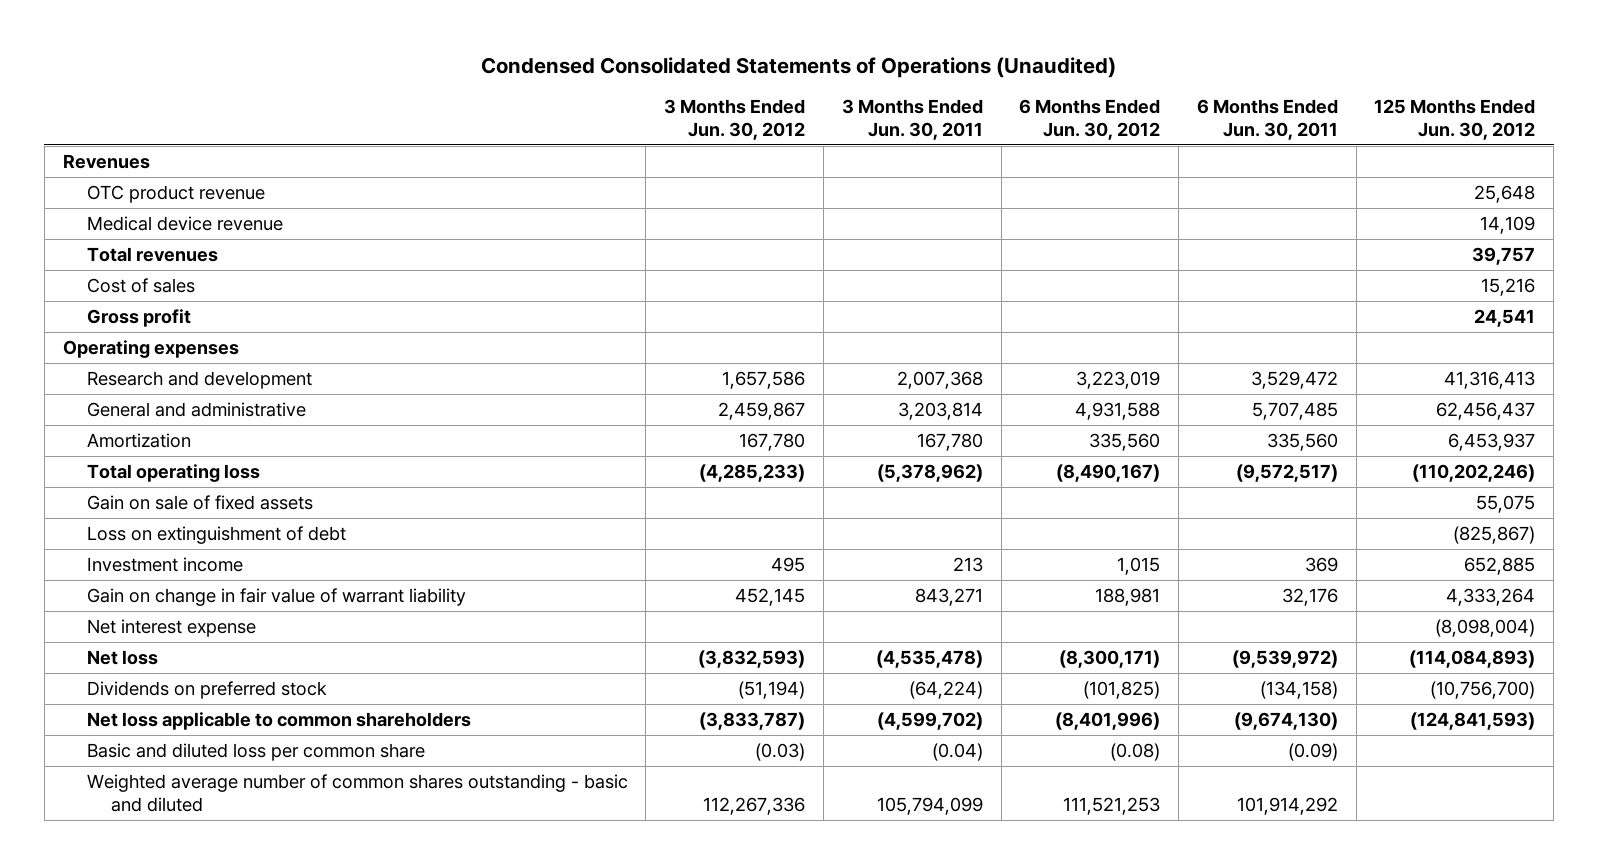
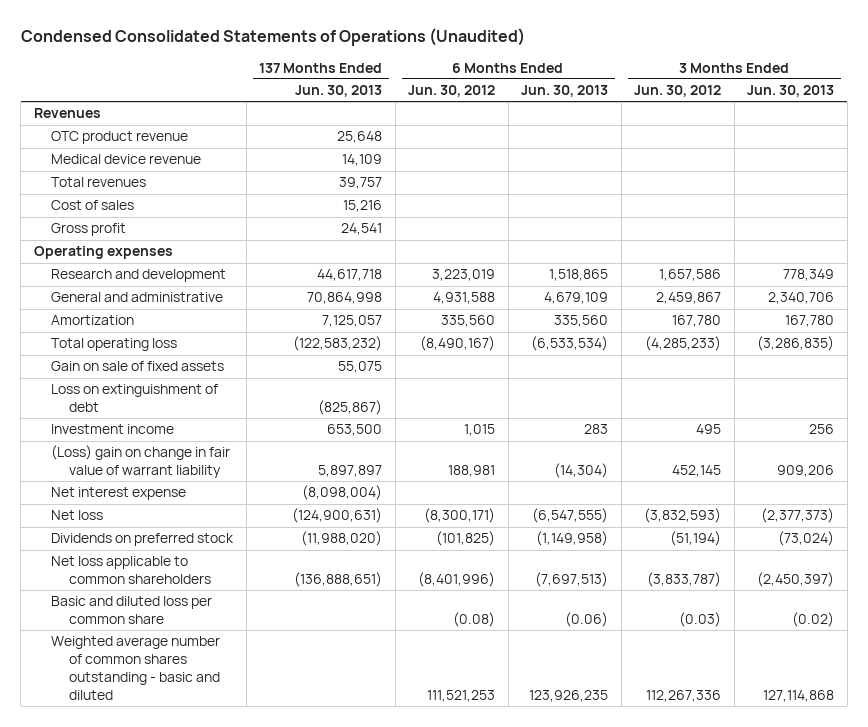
- | 3 Months Ended Jun. 30, 2012 | 3 Months Ended Jun. 30, 2011 | 6 Months Ended Jun. 30, 2012 | 6 Months Ended Jun. 30, 2011 | 125 Months Ended Jun. 30, 2012
+ | 137 Months Ended Jun. 30, 2013 | 6 Months Ended Jun. 30, 2012 | 6 Months Ended Jun. 30, 2013 | 3 Months Ended Jun. 30, 2012 | 3 Months Ended Jun. 30, 2013
- Gain on change in fair value of warrant liability | 452,145 | 843,271 | 188,981 | 32,176 | 4,333,264
+ (Loss) gain on change in fair value of warrant liability | 5,897,897 | 188,981 | (14,304) | 452,145 | 909,206

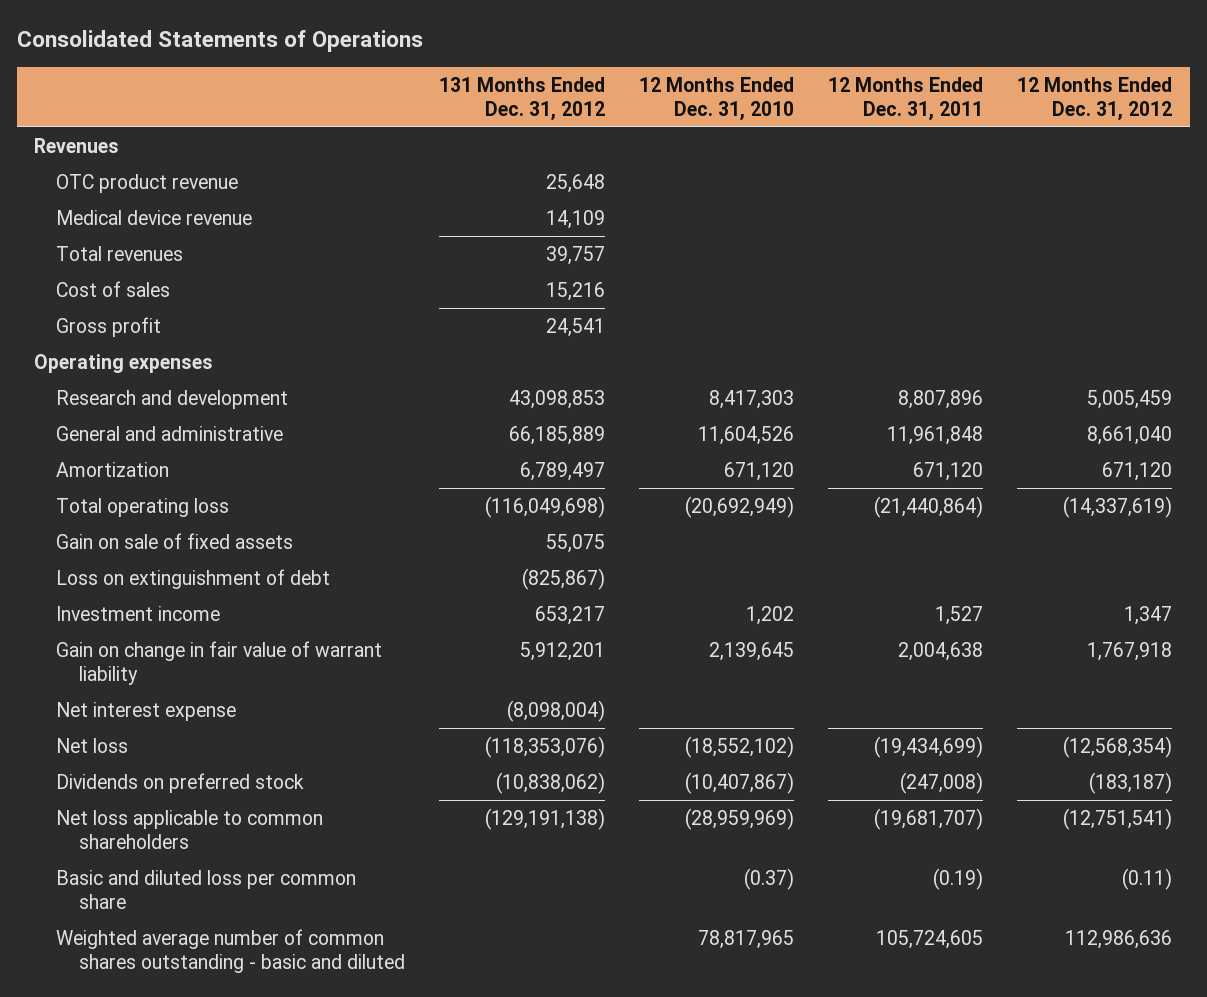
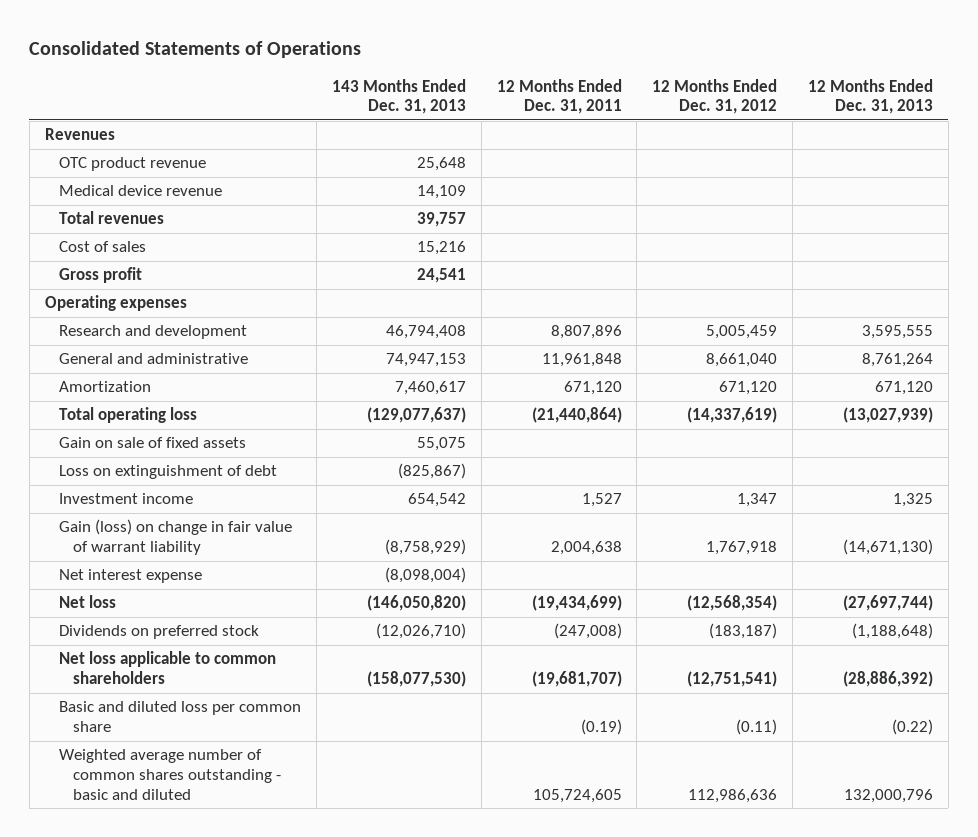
- | 131 Months Ended Dec. 31, 2012 | 12 Months Ended Dec. 31, 2010 | 12 Months Ended Dec. 31, 2011 | 12 Months Ended Dec. 31, 2012
+ | 143 Months Ended Dec. 31, 2013 | 12 Months Ended Dec. 31, 2011 | 12 Months Ended Dec. 31, 2012 | 12 Months Ended Dec. 31, 2013
- Gain on change in fair value of warrant liability | 5,912,201 | 2,139,645 | 2,004,638 | 1,767,918
+ Gain (loss) on change in fair value of warrant liability | (8,758,929) | 2,004,638 | 1,767,918 | (14,671,130)

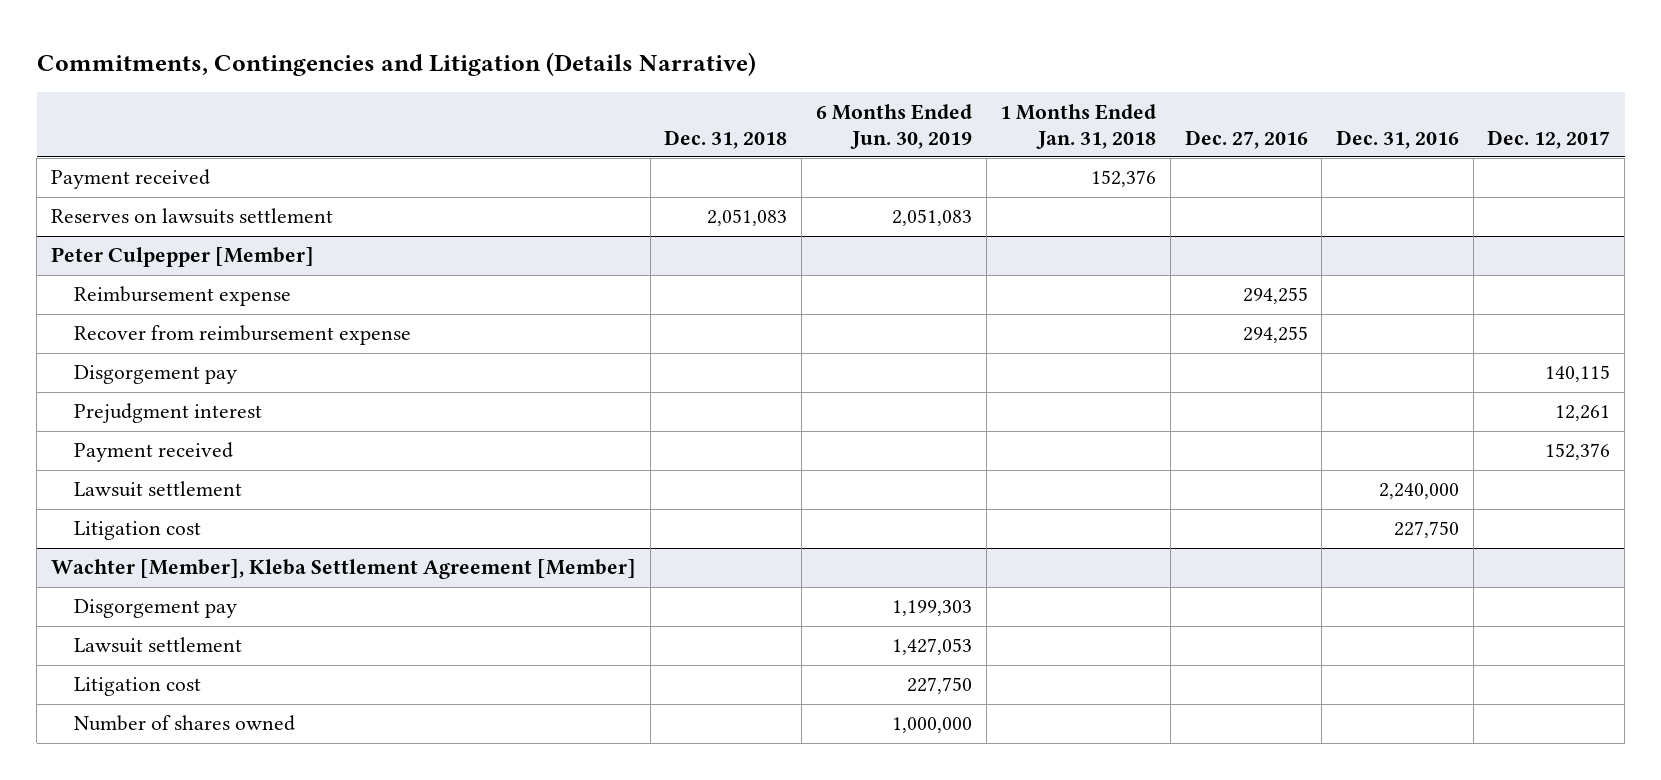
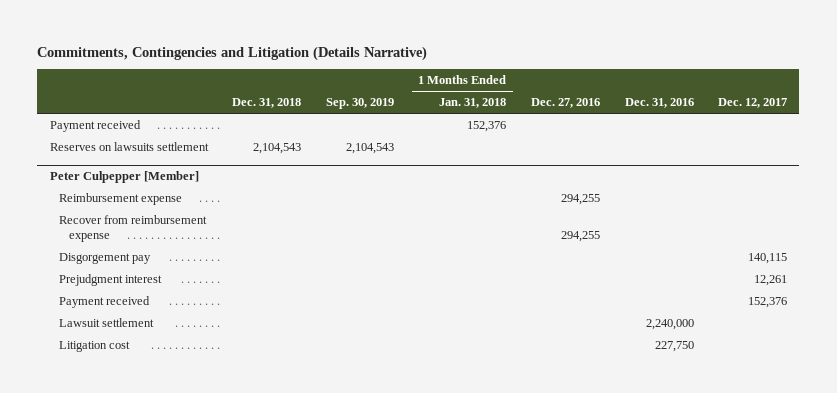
- | Dec. 31, 2018 | 6 Months Ended Jun. 30, 2019 | 1 Months Ended Jan. 31, 2018 | Dec. 27, 2016 | Dec. 31, 2016 | Dec. 12, 2017
+ | Dec. 31, 2018 | Sep. 30, 2019 | 1 Months Ended Jan. 31, 2018 | Dec. 27, 2016 | Dec. 31, 2016 | Dec. 12, 2017
- Reserves on lawsuits settlement | 2,051,083 | 2,051,083 | | | |
+ Reserves on lawsuits settlement | 2,104,543 | 2,104,543 | | | |
- Wachter [Member], Kleba Settlement Agreement [Member]
- Disgorgement pay | | 1,199,303 | | | |
- Lawsuit settlement | | 1,427,053 | | | |
- Litigation cost | | 227,750 | | | |
- Number of shares owned | | 1,000,000 | | | |

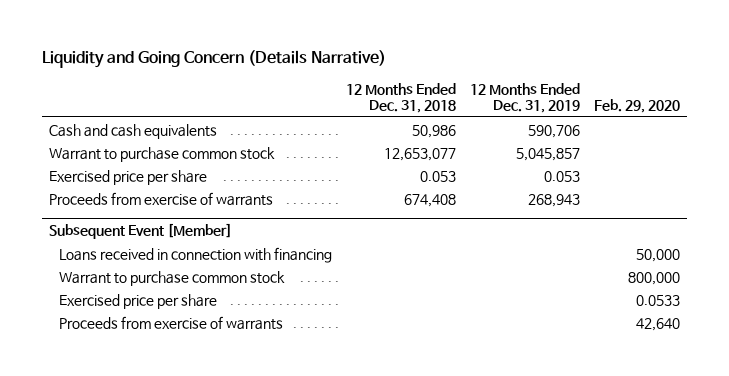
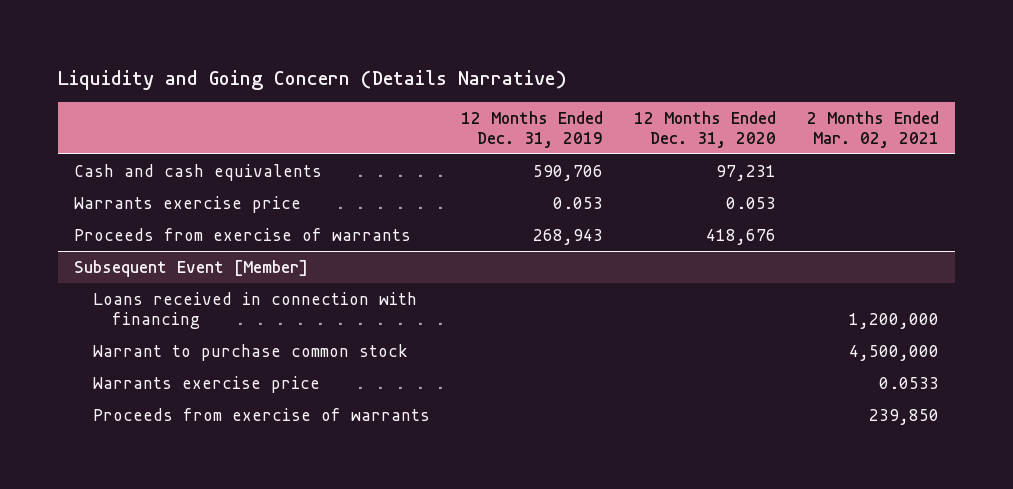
- | 12 Months Ended Dec. 31, 2018 | 12 Months Ended Dec. 31, 2019 | Feb. 29, 2020
+ | 12 Months Ended Dec. 31, 2019 | 12 Months Ended Dec. 31, 2020 | 2 Months Ended Mar. 02, 2021
- Warrant to purchase common stock | 12,653,077 | 5,045,857 |
- Exercised price per share | 0.053 | 0.053 |
+ Warrants exercise price | 0.053 | 0.053 |
@ Subsequent Event [Member]
- Exercised price per share | | | 0.0533
+ Warrants exercise price | | | 0.0533

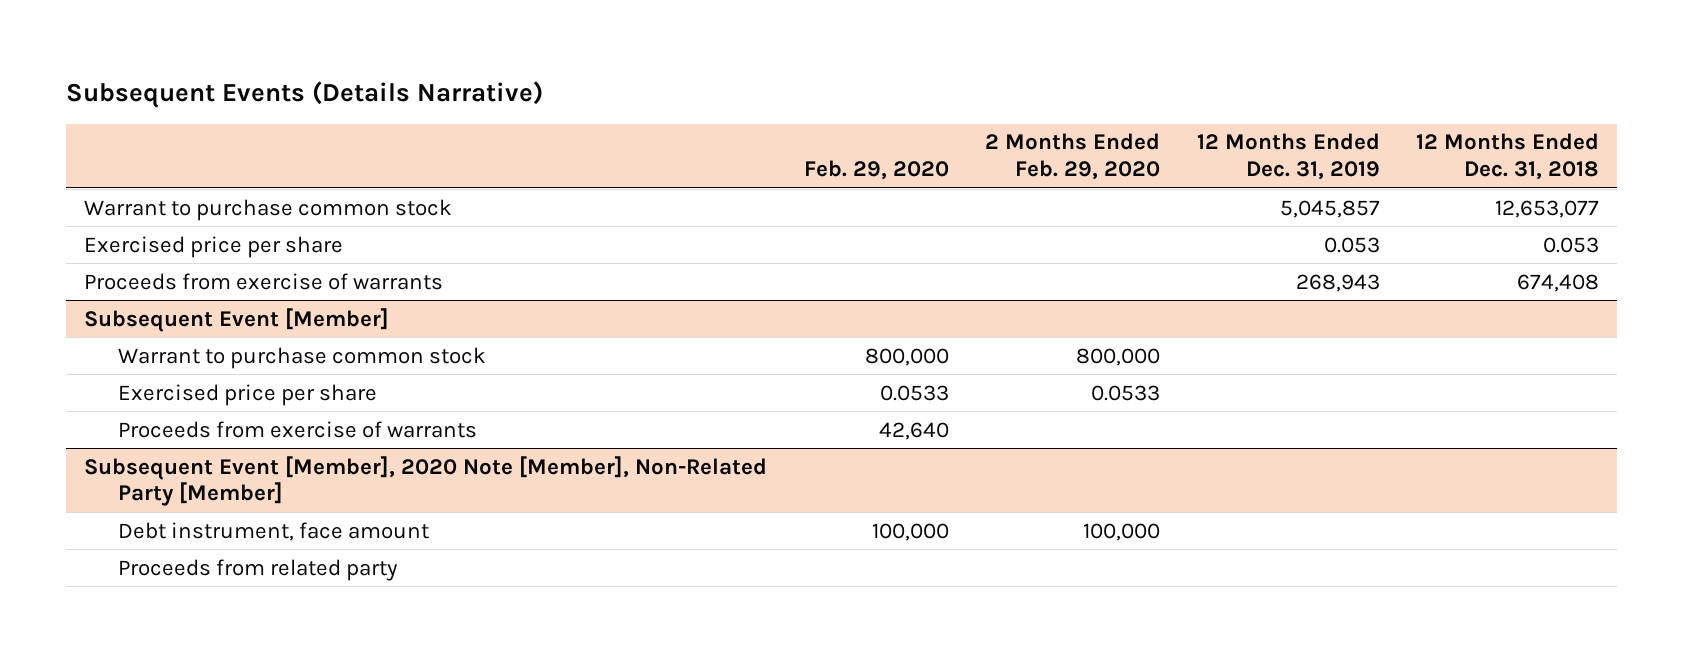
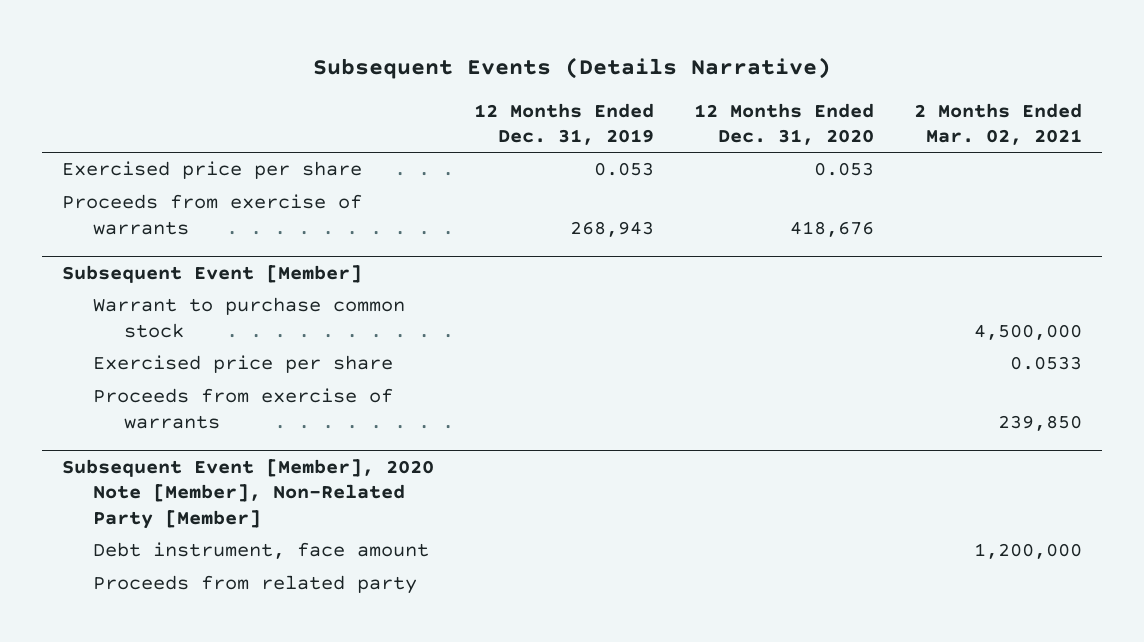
- | Feb. 29, 2020 | 2 Months Ended Feb. 29, 2020 | 12 Months Ended Dec. 31, 2019 | 12 Months Ended Dec. 31, 2018
+ | 12 Months Ended Dec. 31, 2019 | 12 Months Ended Dec. 31, 2020 | 2 Months Ended Mar. 02, 2021
- Warrant to purchase common stock | | | 5,045,857 | 12,653,077

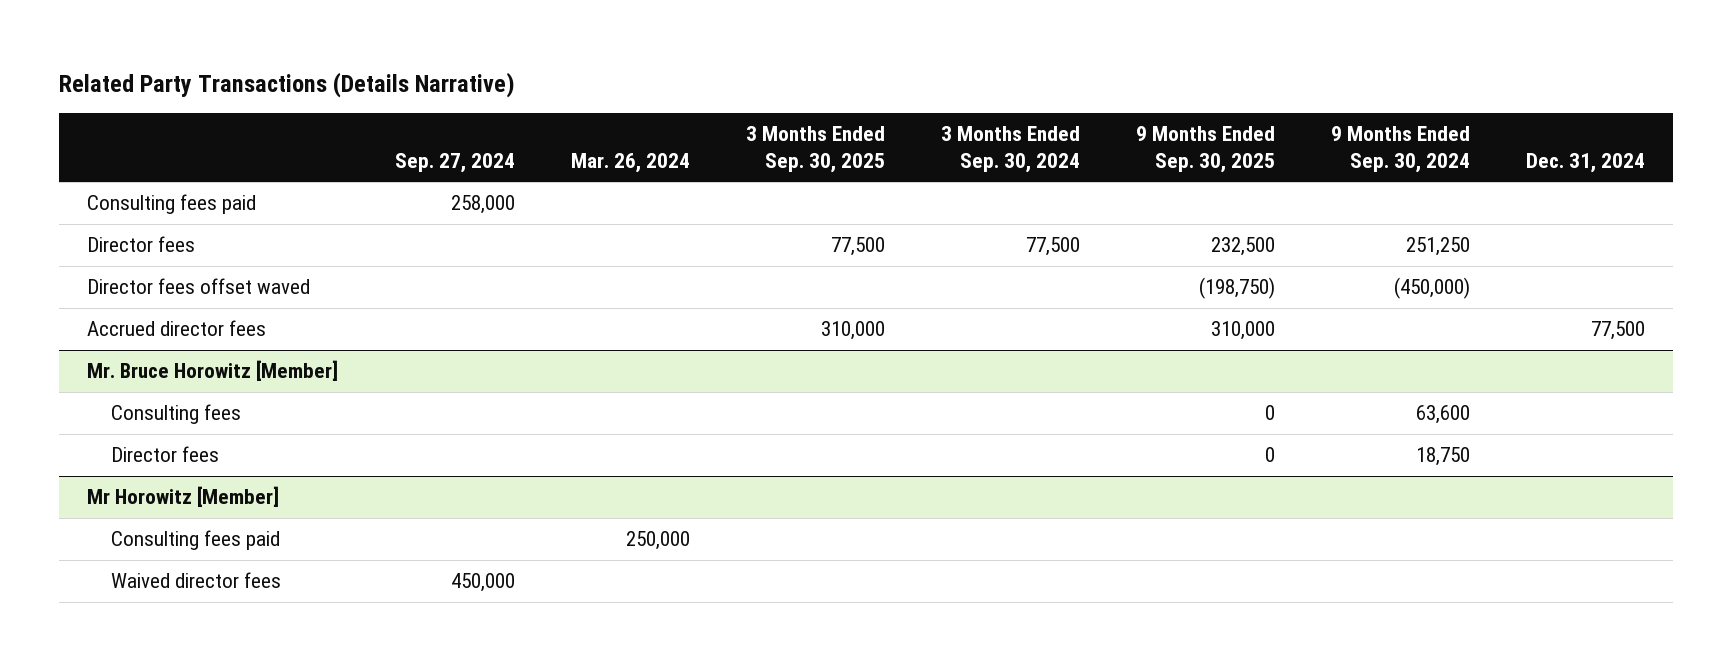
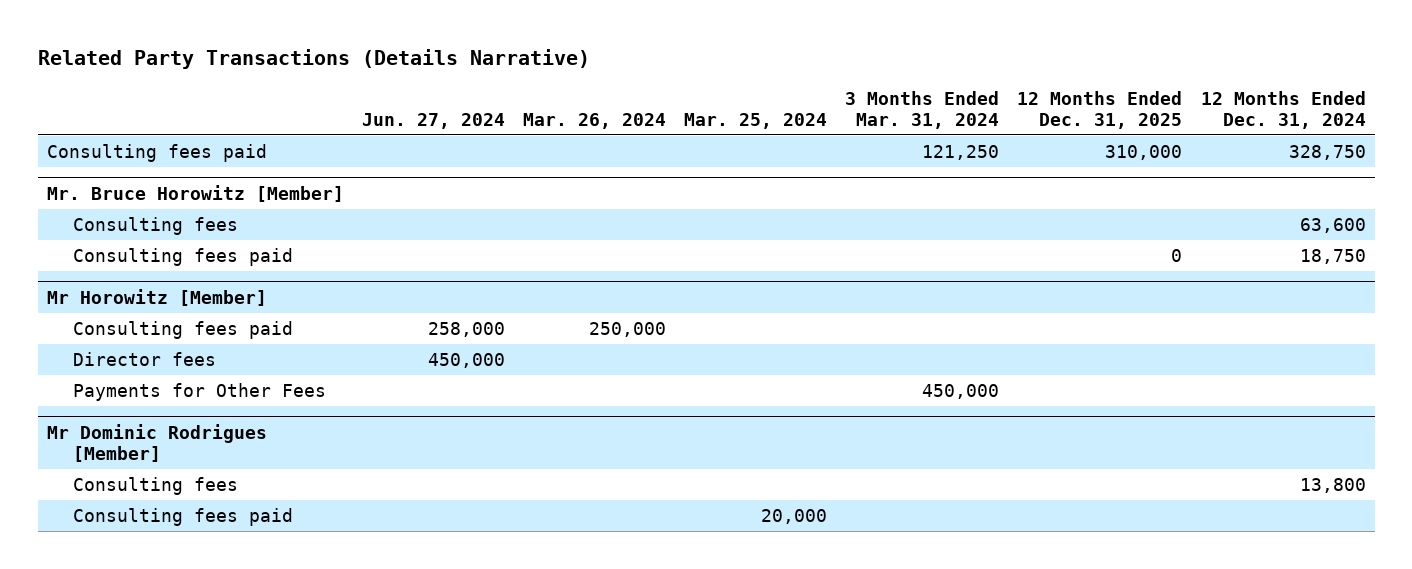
- | Sep. 27, 2024 | Mar. 26, 2024 | 3 Months Ended Sep. 30, 2025 | 3 Months Ended Sep. 30, 2024 | 9 Months Ended Sep. 30, 2025 | 9 Months Ended Sep. 30, 2024 | Dec. 31, 2024
+ | Jun. 27, 2024 | Mar. 26, 2024 | Mar. 25, 2024 | 3 Months Ended Mar. 31, 2024 | 12 Months Ended Dec. 31, 2025 | 12 Months Ended Dec. 31, 2024
- Director fees | | | 77,500 | 77,500 | 232,500 | 251,250 |
- Director fees offset waved | | | | | (198,750) | (450,000) |
- Accrued director fees | | | 310,000 | | 310,000 | | 77,500
@ Mr. Bruce Horowitz [Member]
- Director fees | | | | | 0 | 18,750 |
+ Consulting fees paid | | | | | 0 | 18,750
@ Mr Horowitz [Member]
- Waived director fees | 450,000 | | | | | |
+ Director fees | 450,000 | | | | |
+ Payments for Other Fees | | | | 450,000 | |
+ Mr Dominic Rodrigues [Member]
+ Consulting fees | | | | | | 13,800
+ Consulting fees paid | | | 20,000 | | |

